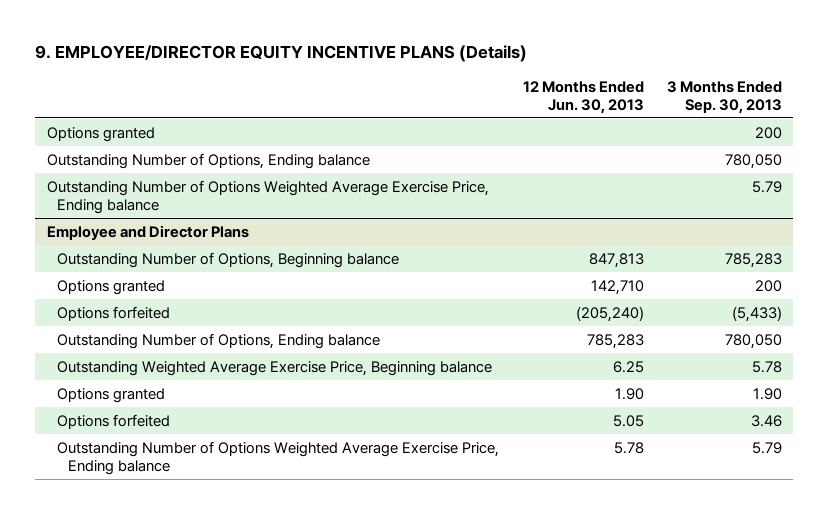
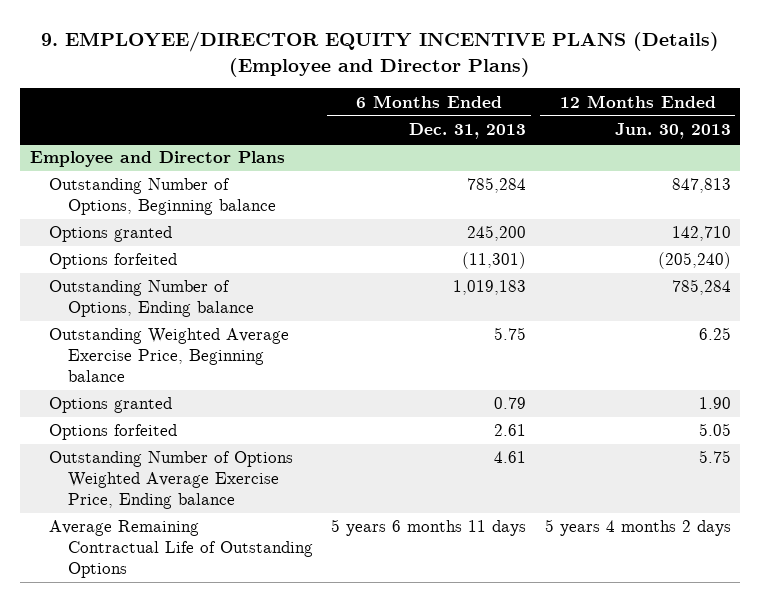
- 9. EMPLOYEE/DIRECTOR EQUITY INCENTIVE PLANS (Details)
+ 9. EMPLOYEE/DIRECTOR EQUITY INCENTIVE PLANS (Details) (Employee and Director Plans)
- | 12 Months Ended Jun. 30, 2013 | 3 Months Ended Sep. 30, 2013
+ | 6 Months Ended Dec. 31, 2013 | 12 Months Ended Jun. 30, 2013
- Options granted | | 200
- Outstanding Number of Options, Ending balance | | 780,050
- Outstanding Number of Options Weighted Average Exercise Price, Ending balance | | 5.79
@ Employee and Director Plans
- Outstanding Number of Options, Ending balance | 785,283 | 780,050
+ Outstanding Number of Options, Ending balance | 1,019,183 | 785,284
- Outstanding Number of Options Weighted Average Exercise Price, Ending balance | 5.78 | 5.79
+ Outstanding Number of Options Weighted Average Exercise Price, Ending balance | 4.61 | 5.75
+ Average Remaining Contractual Life of Outstanding Options | 5 years 6 months 11 days | 5 years 4 months 2 days

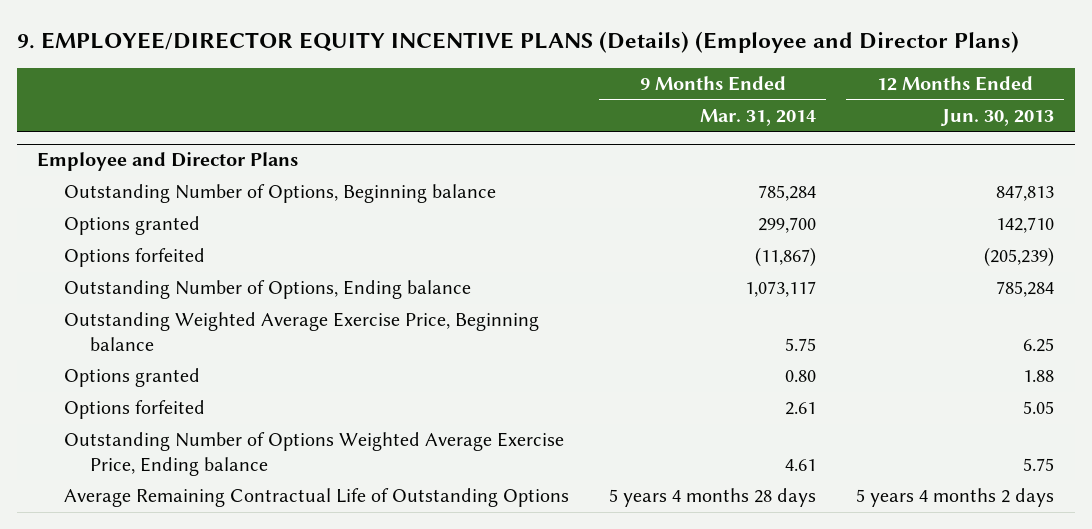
- | 6 Months Ended Dec. 31, 2013 | 12 Months Ended Jun. 30, 2013
+ | 9 Months Ended Mar. 31, 2014 | 12 Months Ended Jun. 30, 2013
@ Employee and Director Plans
- Options forfeited | (11,301) | (205,240)
+ Options forfeited | (11,867) | (205,239)
- Options granted | 0.79 | 1.90
+ Options granted | 0.80 | 1.88

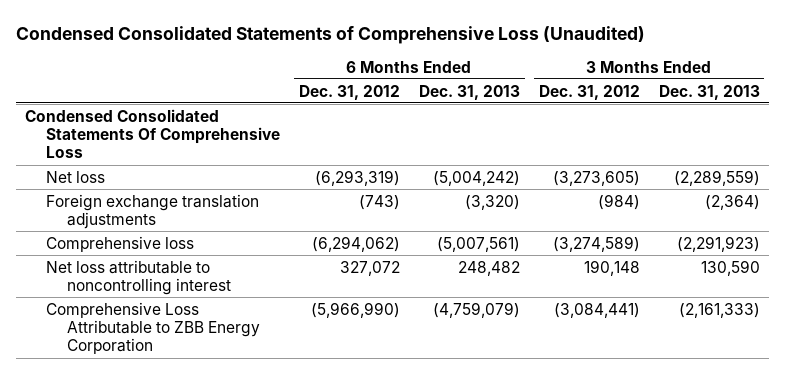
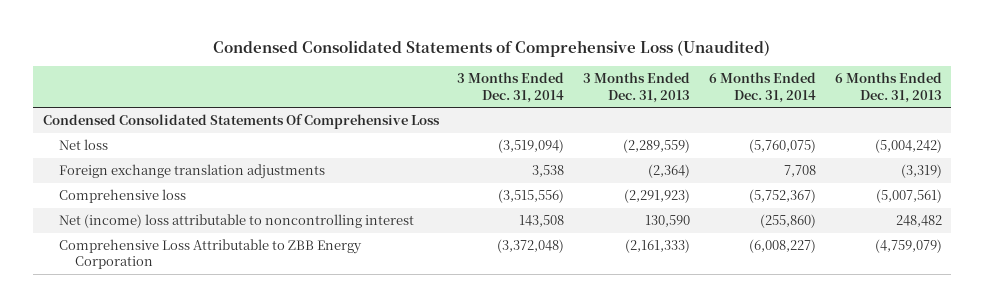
- | 6 Months Ended Dec. 31, 2012 | 6 Months Ended Dec. 31, 2013 | 3 Months Ended Dec. 31, 2012 | 3 Months Ended Dec. 31, 2013
+ | 3 Months Ended Dec. 31, 2014 | 3 Months Ended Dec. 31, 2013 | 6 Months Ended Dec. 31, 2014 | 6 Months Ended Dec. 31, 2013
- Foreign exchange translation adjustments | (743) | (3,320) | (984) | (2,364)
+ Foreign exchange translation adjustments | 3,538 | (2,364) | 7,708 | (3,319)
- Net loss attributable to noncontrolling interest | 327,072 | 248,482 | 190,148 | 130,590
+ Net (income) loss attributable to noncontrolling interest | 143,508 | 130,590 | (255,860) | 248,482

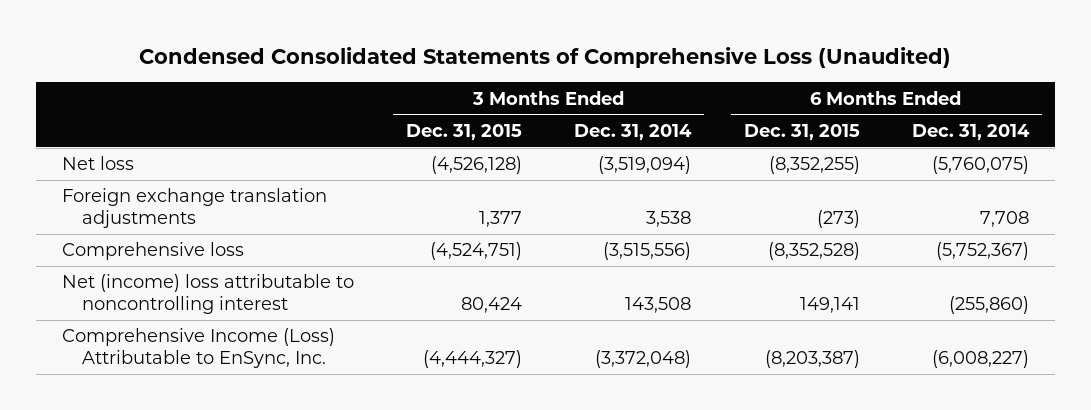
- | 3 Months Ended Dec. 31, 2014 | 3 Months Ended Dec. 31, 2013 | 6 Months Ended Dec. 31, 2014 | 6 Months Ended Dec. 31, 2013
+ | 3 Months Ended Dec. 31, 2015 | 3 Months Ended Dec. 31, 2014 | 6 Months Ended Dec. 31, 2015 | 6 Months Ended Dec. 31, 2014
- Condensed Consolidated Statements Of Comprehensive Loss
- Comprehensive Loss Attributable to ZBB Energy Corporation | (3,372,048) | (2,161,333) | (6,008,227) | (4,759,079)
+ Comprehensive Income (Loss) Attributable to EnSync, Inc. | (4,444,327) | (3,372,048) | (8,203,387) | (6,008,227)

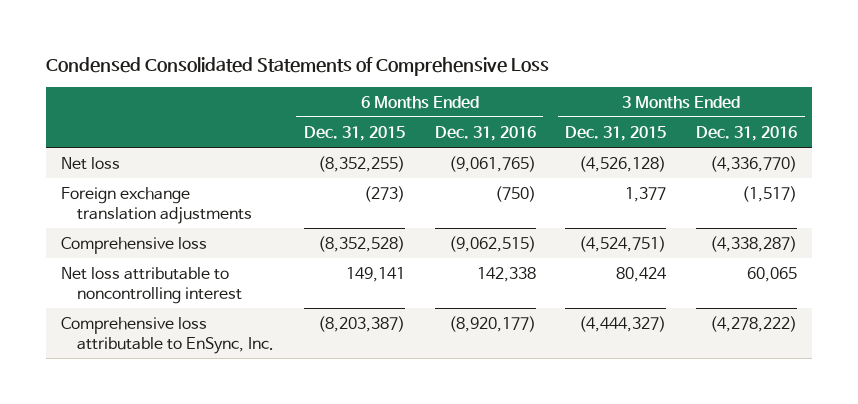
- Condensed Consolidated Statements of Comprehensive Loss (Unaudited)
+ Condensed Consolidated Statements of Comprehensive Loss
- | 3 Months Ended Dec. 31, 2015 | 3 Months Ended Dec. 31, 2014 | 6 Months Ended Dec. 31, 2015 | 6 Months Ended Dec. 31, 2014
+ | 6 Months Ended Dec. 31, 2015 | 6 Months Ended Dec. 31, 2016 | 3 Months Ended Dec. 31, 2015 | 3 Months Ended Dec. 31, 2016
- Net (income) loss attributable to noncontrolling interest | 80,424 | 143,508 | 149,141 | (255,860)
- Comprehensive Income (Loss) Attributable to EnSync, Inc. | (4,444,327) | (3,372,048) | (8,203,387) | (6,008,227)
+ Net loss attributable to noncontrolling interest | 149,141 | 142,338 | 80,424 | 60,065
+ Comprehensive loss attributable to EnSync, Inc. | (8,203,387) | (8,920,177) | (4,444,327) | (4,278,222)

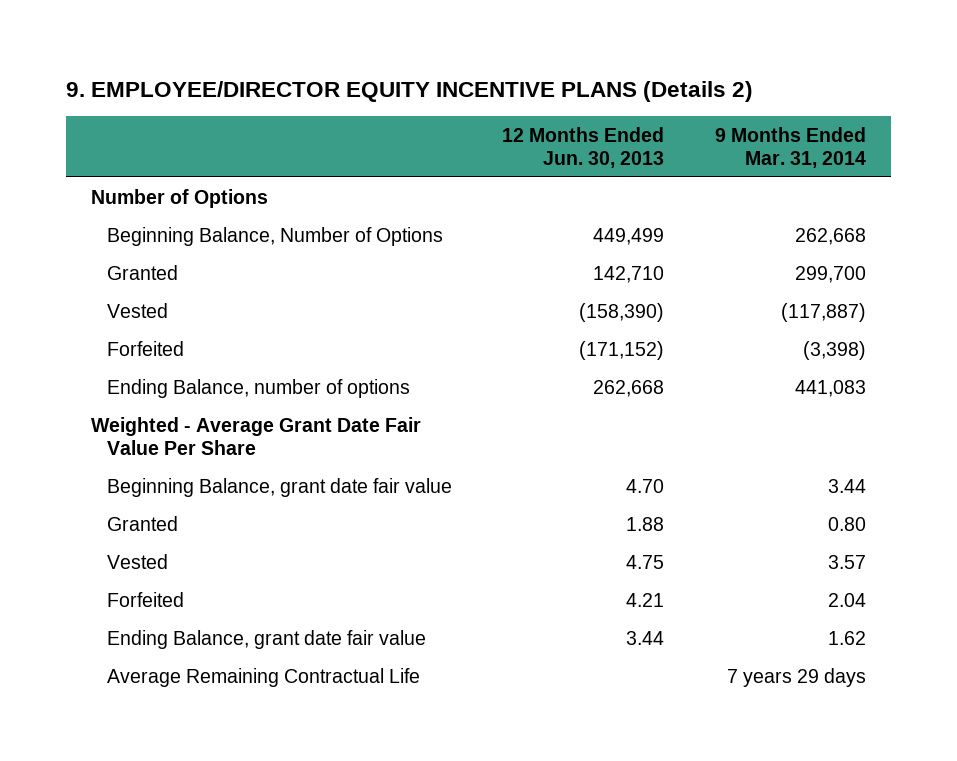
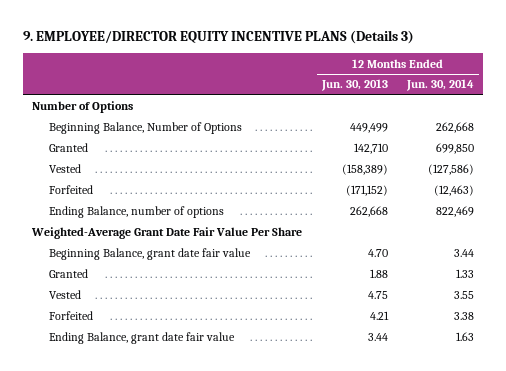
- 9. EMPLOYEE/DIRECTOR EQUITY INCENTIVE PLANS (Details 2)
+ 9. EMPLOYEE/DIRECTOR EQUITY INCENTIVE PLANS (Details 3)
- | 12 Months Ended Jun. 30, 2013 | 9 Months Ended Mar. 31, 2014
+ | 12 Months Ended Jun. 30, 2013 | 12 Months Ended Jun. 30, 2014
- Vested | (158,390) | (117,887)
+ Vested | (158,389) | (127,586)
- Weighted - Average Grant Date Fair Value Per Share
+ Weighted-Average Grant Date Fair Value Per Share
- Average Remaining Contractual Life | | 7 years 29 days

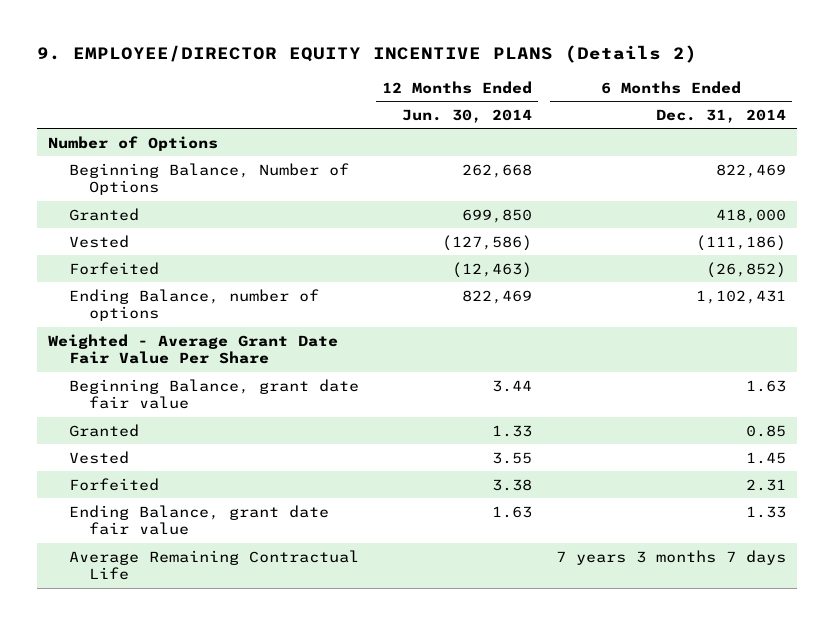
- 9. EMPLOYEE/DIRECTOR EQUITY INCENTIVE PLANS (Details 3)
+ 9. EMPLOYEE/DIRECTOR EQUITY INCENTIVE PLANS (Details 2)
- | 12 Months Ended Jun. 30, 2013 | 12 Months Ended Jun. 30, 2014
+ | 12 Months Ended Jun. 30, 2014 | 6 Months Ended Dec. 31, 2014
- Weighted-Average Grant Date Fair Value Per Share
+ Weighted - Average Grant Date Fair Value Per Share
+ Average Remaining Contractual Life | | 7 years 3 months 7 days

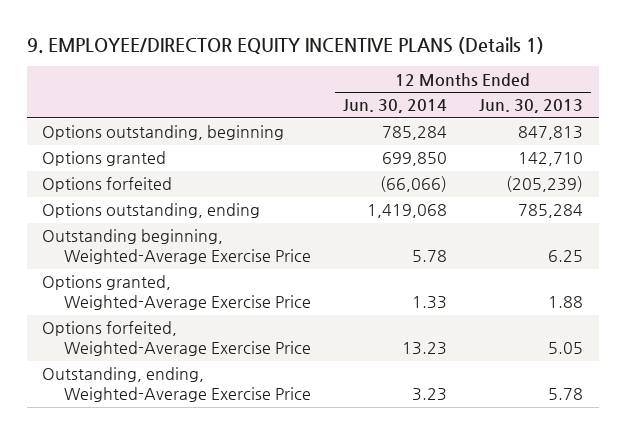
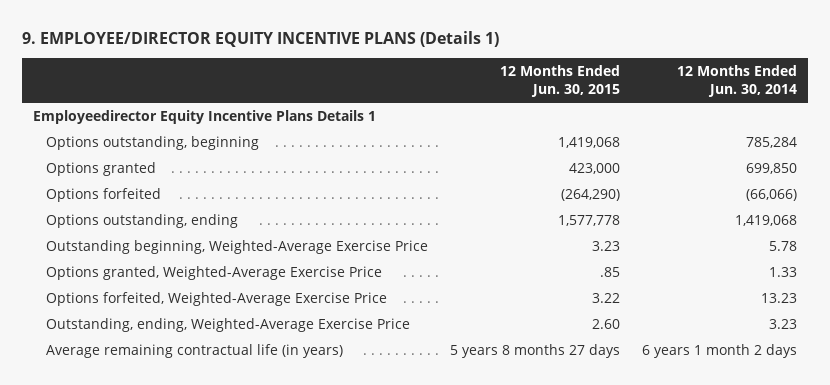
- | 12 Months Ended Jun. 30, 2014 | 12 Months Ended Jun. 30, 2013
+ | 12 Months Ended Jun. 30, 2015 | 12 Months Ended Jun. 30, 2014
+ Employeedirector Equity Incentive Plans Details 1
+ Average remaining contractual life (in years) | 5 years 8 months 27 days | 6 years 1 month 2 days

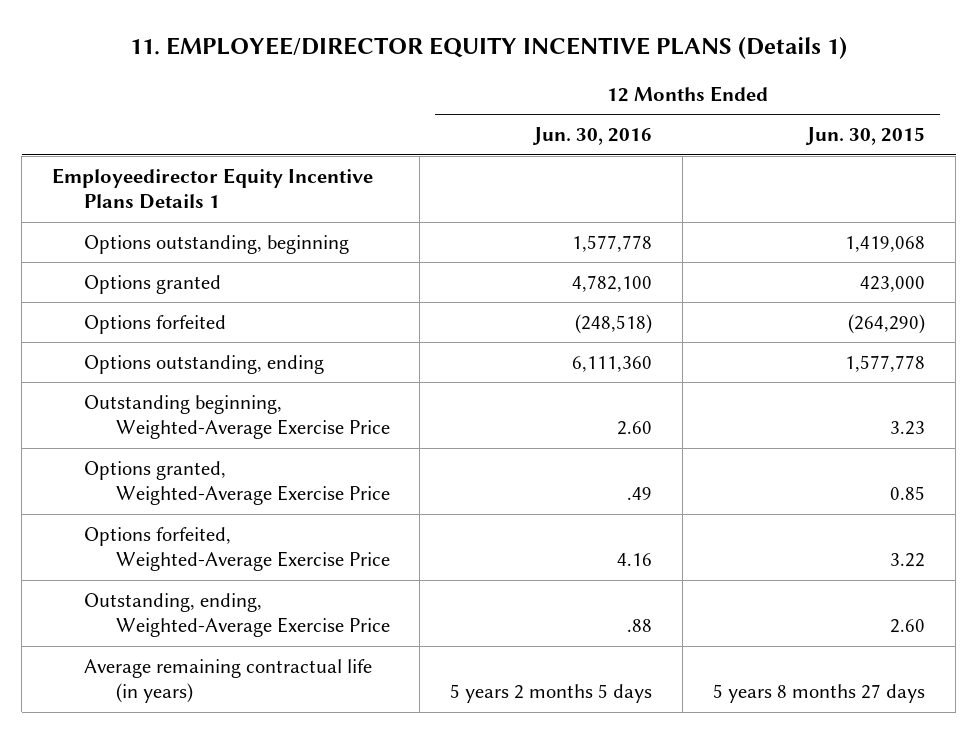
- 9. EMPLOYEE/DIRECTOR EQUITY INCENTIVE PLANS (Details 1)
+ 11. EMPLOYEE/DIRECTOR EQUITY INCENTIVE PLANS (Details 1)
- | 12 Months Ended Jun. 30, 2015 | 12 Months Ended Jun. 30, 2014
+ | 12 Months Ended Jun. 30, 2016 | 12 Months Ended Jun. 30, 2015
- Options granted, Weighted-Average Exercise Price | .85 | 1.33
+ Options granted, Weighted-Average Exercise Price | .49 | 0.85

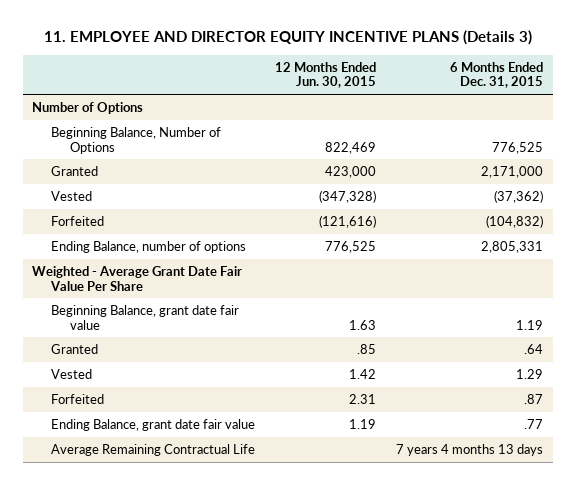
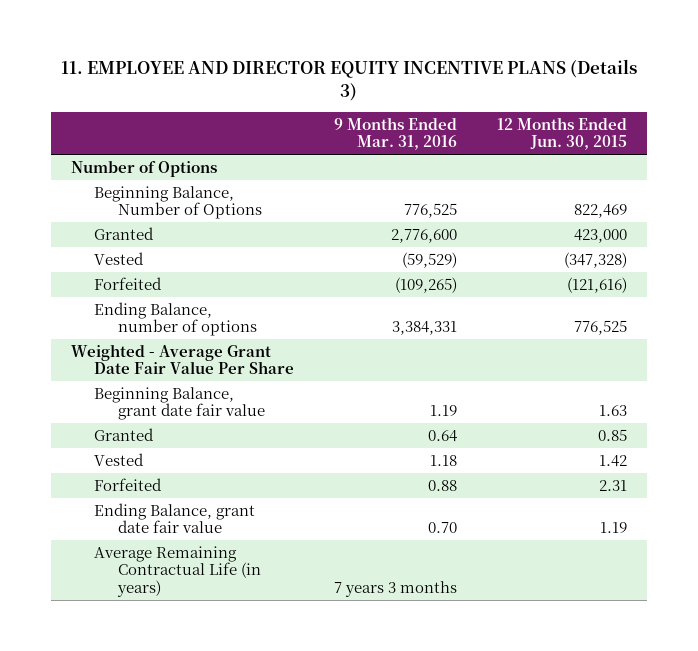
- | 12 Months Ended Jun. 30, 2015 | 6 Months Ended Dec. 31, 2015
+ | 9 Months Ended Mar. 31, 2016 | 12 Months Ended Jun. 30, 2015
- Granted | .85 | .64
+ Granted | 0.64 | 0.85
- Average Remaining Contractual Life | | 7 years 4 months 13 days
+ Average Remaining Contractual Life (in years) | 7 years 3 months |

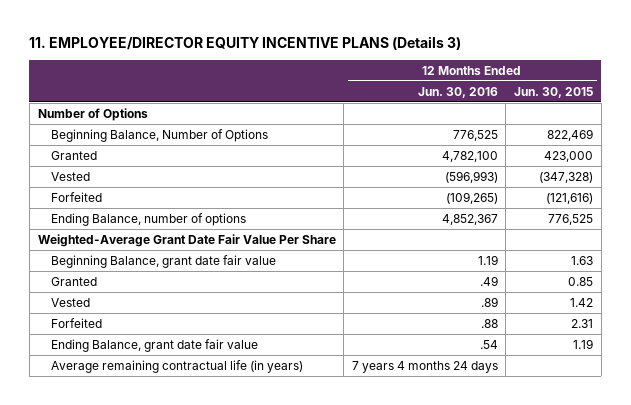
- 11. EMPLOYEE AND DIRECTOR EQUITY INCENTIVE PLANS (Details 3)
+ 11. EMPLOYEE/DIRECTOR EQUITY INCENTIVE PLANS (Details 3)
- | 9 Months Ended Mar. 31, 2016 | 12 Months Ended Jun. 30, 2015
+ | 12 Months Ended Jun. 30, 2016 | 12 Months Ended Jun. 30, 2015
- Weighted - Average Grant Date Fair Value Per Share
+ Weighted-Average Grant Date Fair Value Per Share
- Average Remaining Contractual Life (in years) | 7 years 3 months |
+ Average remaining contractual life (in years) | 7 years 4 months 24 days |

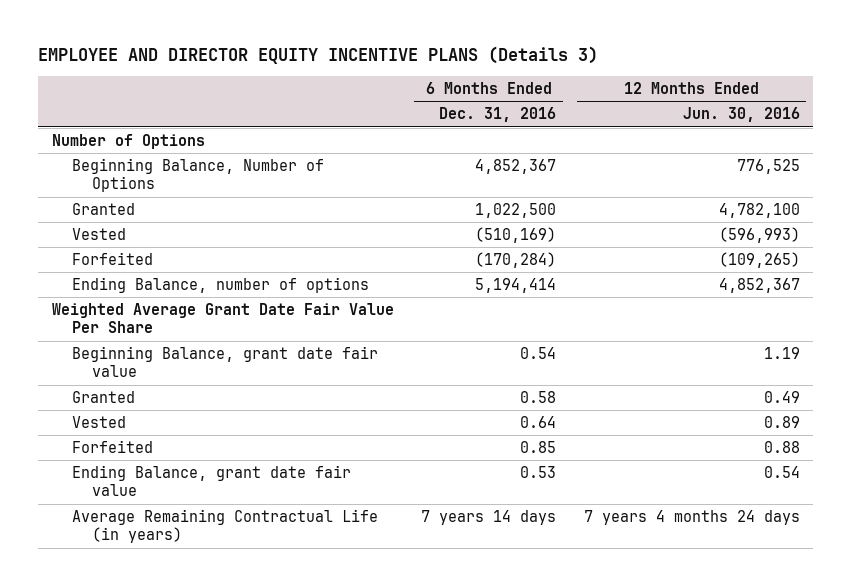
- 11. EMPLOYEE/DIRECTOR EQUITY INCENTIVE PLANS (Details 3)
+ EMPLOYEE AND DIRECTOR EQUITY INCENTIVE PLANS (Details 3)
- | 12 Months Ended Jun. 30, 2016 | 12 Months Ended Jun. 30, 2015
+ | 6 Months Ended Dec. 31, 2016 | 12 Months Ended Jun. 30, 2016
- Weighted-Average Grant Date Fair Value Per Share
+ Weighted Average Grant Date Fair Value Per Share
- Granted | .49 | 0.85
- Vested | .89 | 1.42
- Forfeited | .88 | 2.31
- Ending Balance, grant date fair value | .54 | 1.19
- Average remaining contractual life (in years) | 7 years 4 months 24 days |
+ Granted | 0.58 | 0.49
+ Vested | 0.64 | 0.89
+ Forfeited | 0.85 | 0.88
+ Ending Balance, grant date fair value | 0.53 | 0.54
+ Average Remaining Contractual Life (in years) | 7 years 14 days | 7 years 4 months 24 days

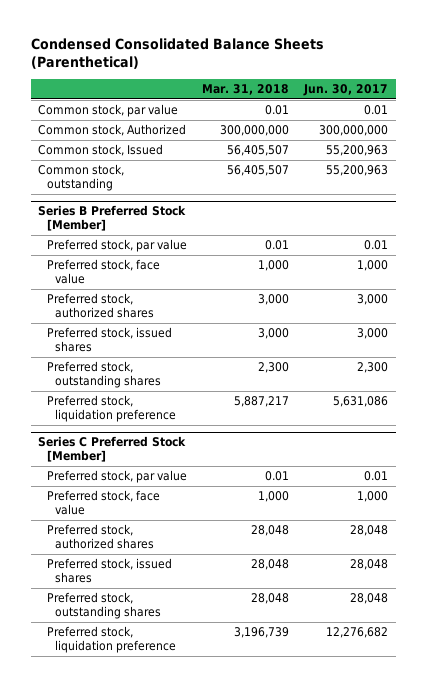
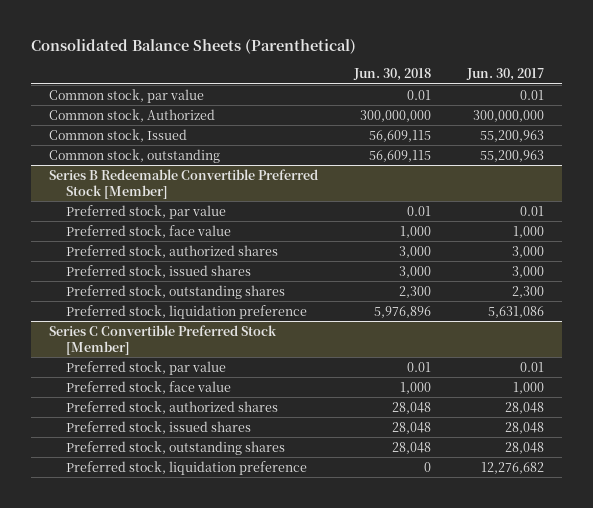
- Condensed Consolidated Balance Sheets (Parenthetical)
+ Consolidated Balance Sheets (Parenthetical)
- | Mar. 31, 2018 | Jun. 30, 2017
+ | Jun. 30, 2018 | Jun. 30, 2017
- Series B Preferred Stock [Member]
+ Series B Redeemable Convertible Preferred Stock [Member]
- Series C Preferred Stock [Member]
+ Series C Convertible Preferred Stock [Member]

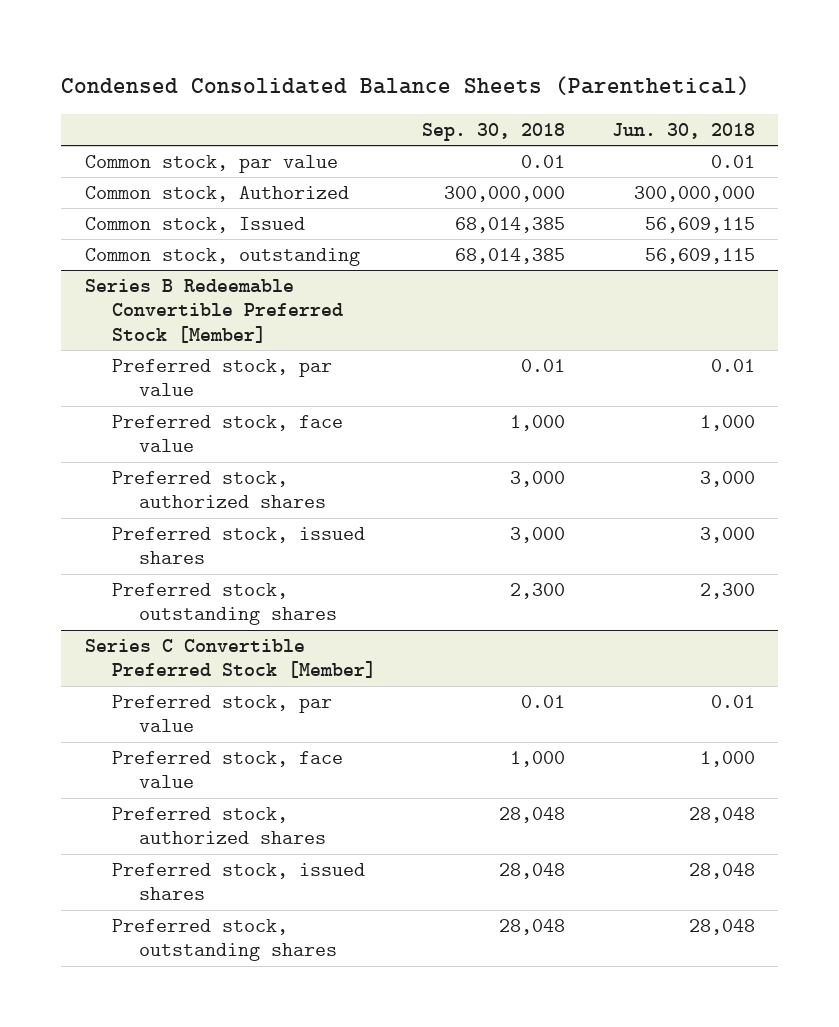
- Consolidated Balance Sheets (Parenthetical)
+ Condensed Consolidated Balance Sheets (Parenthetical)
- | Jun. 30, 2018 | Jun. 30, 2017
+ | Sep. 30, 2018 | Jun. 30, 2018
@ Series B Redeemable Convertible Preferred Stock [Member]
- Preferred stock, liquidation preference | 5,976,896 | 5,631,086
@ Series C Convertible Preferred Stock [Member]
- Preferred stock, liquidation preference | 0 | 12,276,682

